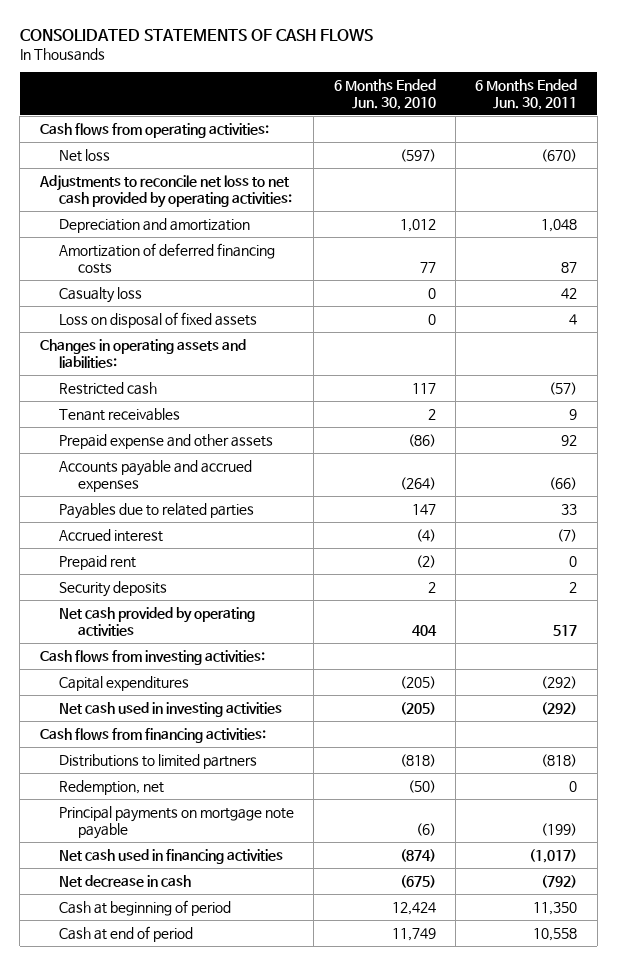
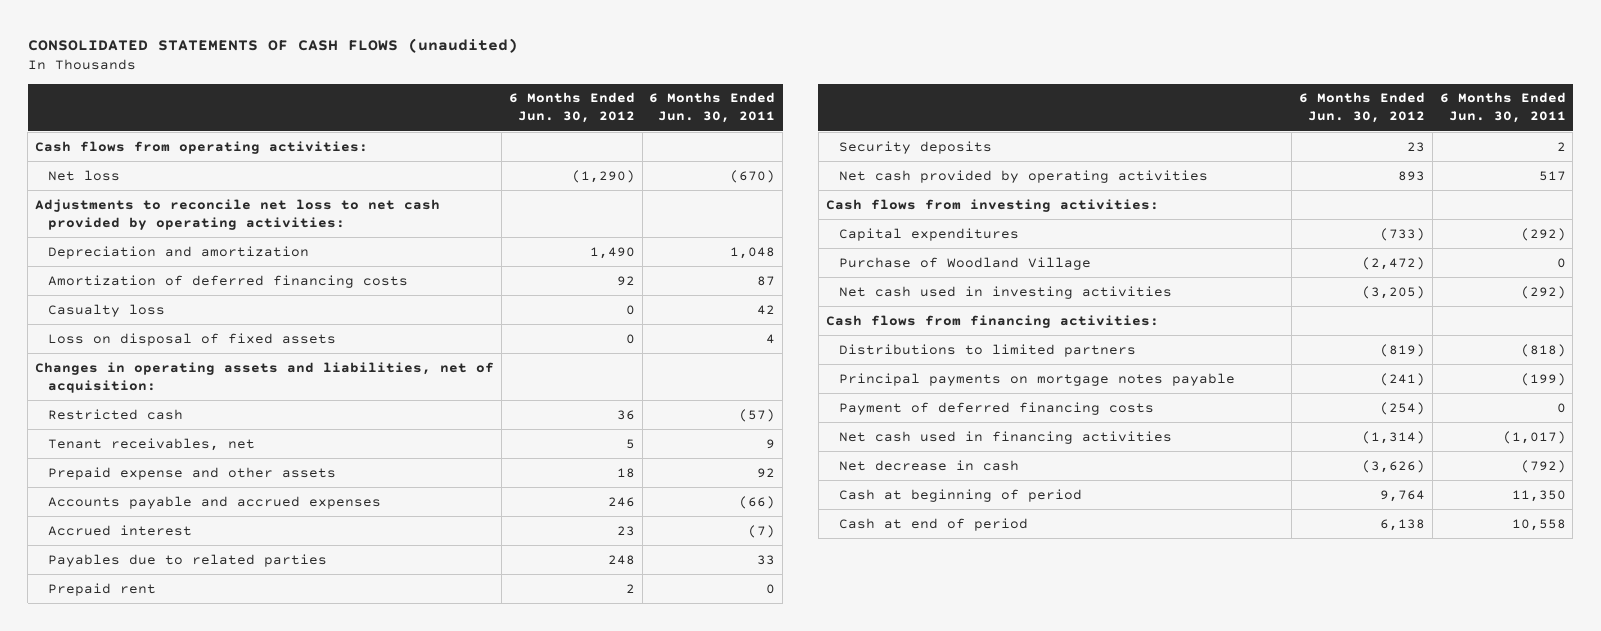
- CONSOLIDATED STATEMENTS OF CASH FLOWS
+ CONSOLIDATED STATEMENTS OF CASH FLOWS (unaudited)
- | 6 Months Ended Jun. 30, 2010 | 6 Months Ended Jun. 30, 2011
+ | 6 Months Ended Jun. 30, 2012 | 6 Months Ended Jun. 30, 2011
- Changes in operating assets and liabilities:
+ Changes in operating assets and liabilities, net of acquisition:
- Tenant receivables | 2 | 9
+ Tenant receivables, net | 5 | 9
moved down: Payables due to related parties | 248 | 33
+ Purchase of Woodland Village | (2,472) | 0
- Redemption, net | (50) | 0
- Principal payments on mortgage note payable | (6) | (199)
+ Principal payments on mortgage notes payable | (241) | (199)
+ Payment of deferred financing costs | (254) | 0

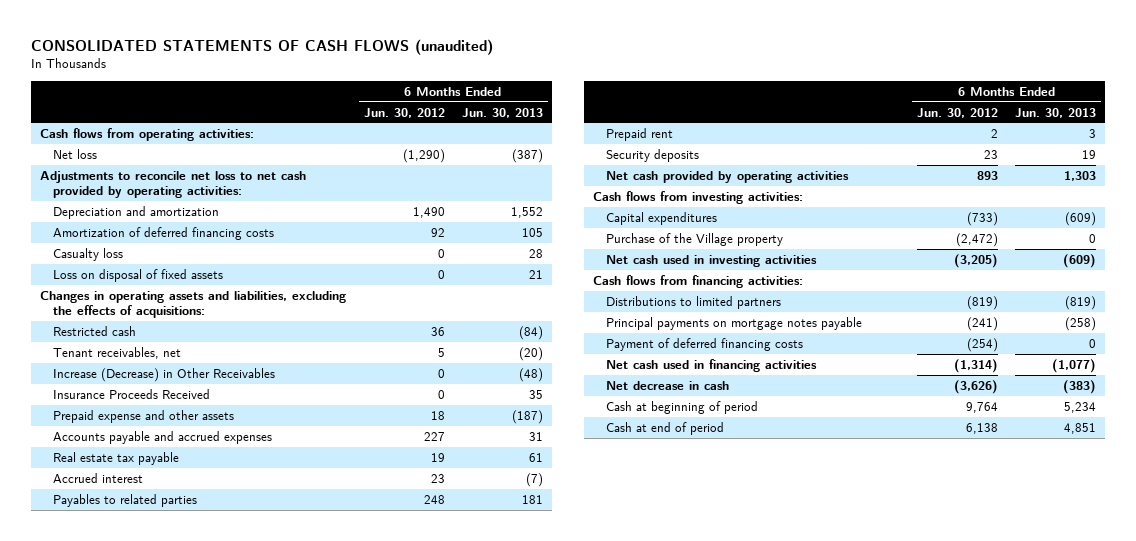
- | 6 Months Ended Jun. 30, 2012 | 6 Months Ended Jun. 30, 2011
+ | 6 Months Ended Jun. 30, 2012 | 6 Months Ended Jun. 30, 2013
- Changes in operating assets and liabilities, net of acquisition:
+ Changes in operating assets and liabilities, excluding the effects of acquisitions:
+ Increase (Decrease) in Other Receivables | 0 | (48)
+ Insurance Proceeds Received | 0 | 35
- Accounts payable and accrued expenses | 246 | (66)
+ Accounts payable and accrued expenses | 227 | 31
+ Real estate tax payable | 19 | 61
- Payables due to related parties | 248 | 33
+ Payables to related parties | 248 | 181
- Purchase of Woodland Village | (2,472) | 0
+ Purchase of the Village property | (2,472) | 0

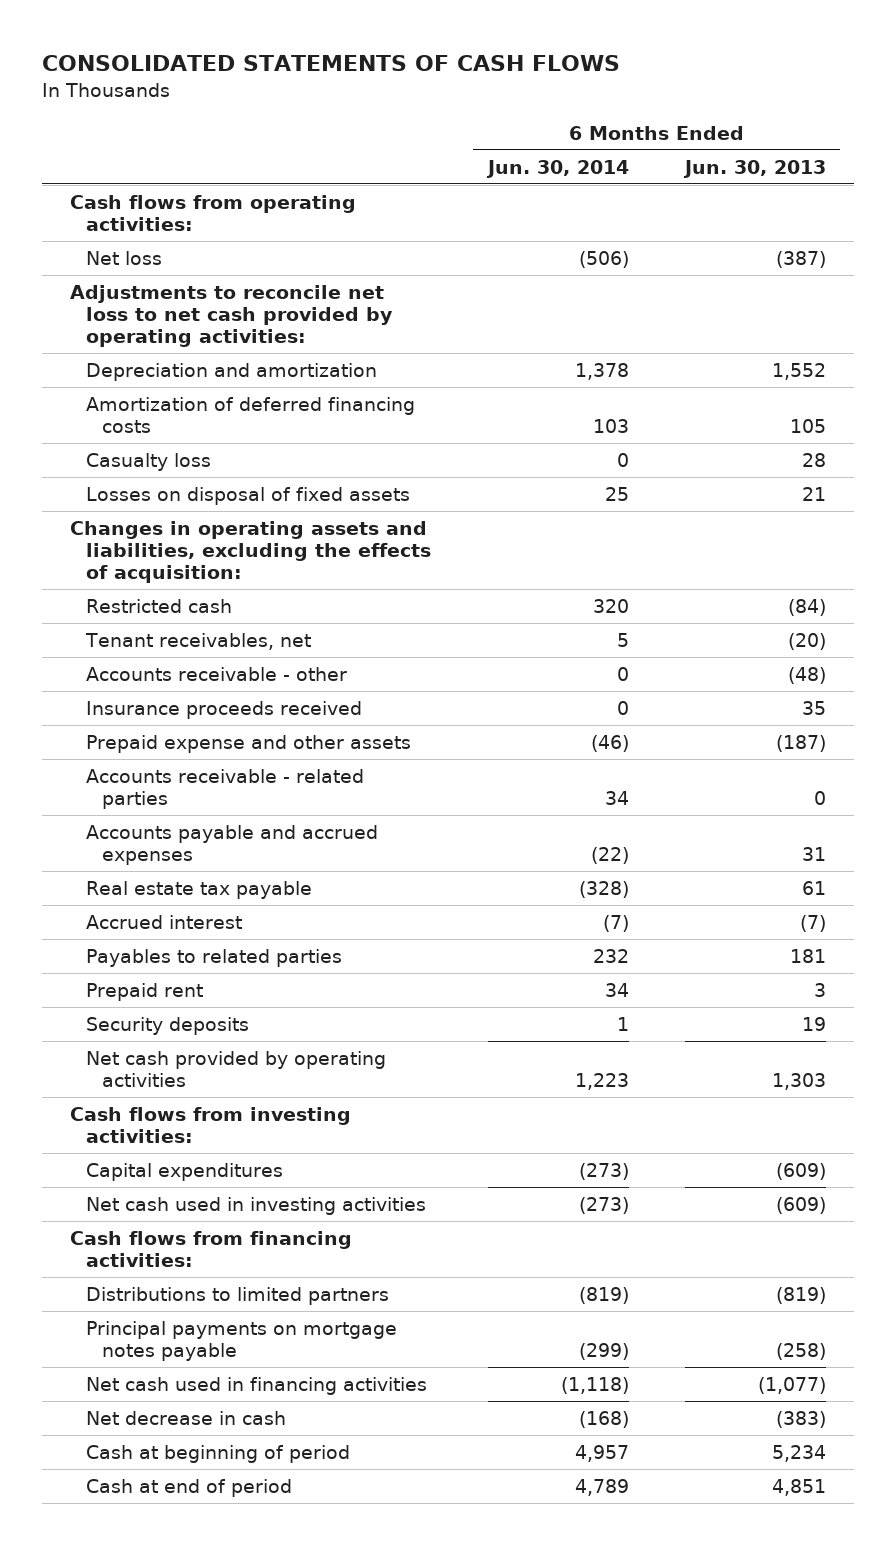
- CONSOLIDATED STATEMENTS OF CASH FLOWS (unaudited)
+ CONSOLIDATED STATEMENTS OF CASH FLOWS
- | 6 Months Ended Jun. 30, 2012 | 6 Months Ended Jun. 30, 2013
+ | 6 Months Ended Jun. 30, 2014 | 6 Months Ended Jun. 30, 2013
- Loss on disposal of fixed assets | 0 | 21
- Changes in operating assets and liabilities, excluding the effects of acquisitions:
+ Losses on disposal of fixed assets | 25 | 21
+ Changes in operating assets and liabilities, excluding the effects of acquisition:
- Increase (Decrease) in Other Receivables | 0 | (48)
- Insurance Proceeds Received | 0 | 35
+ Accounts receivable - other | 0 | (48)
+ Insurance proceeds received | 0 | 35
+ Accounts receivable - related parties | 34 | 0
- Purchase of the Village property | (2,472) | 0
- Payment of deferred financing costs | (254) | 0

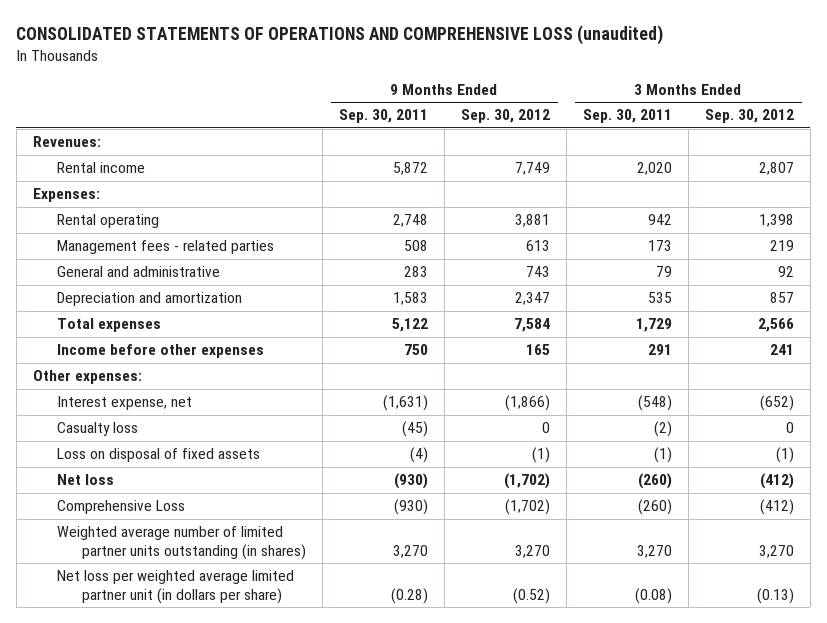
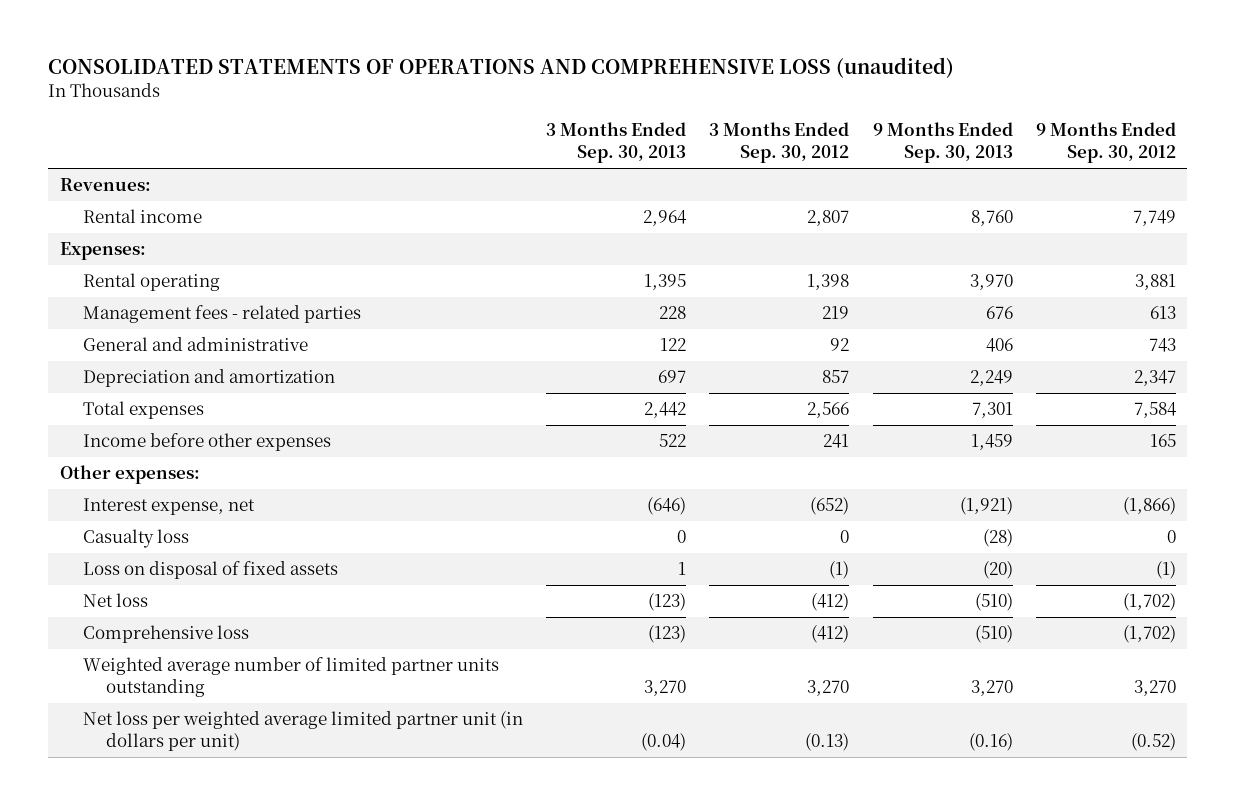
- | 9 Months Ended Sep. 30, 2011 | 9 Months Ended Sep. 30, 2012 | 3 Months Ended Sep. 30, 2011 | 3 Months Ended Sep. 30, 2012
+ | 3 Months Ended Sep. 30, 2013 | 3 Months Ended Sep. 30, 2012 | 9 Months Ended Sep. 30, 2013 | 9 Months Ended Sep. 30, 2012
- Comprehensive Loss | (930) | (1,702) | (260) | (412)
- Weighted average number of limited partner units outstanding (in shares) | 3,270 | 3,270 | 3,270 | 3,270
- Net loss per weighted average limited partner unit (in dollars per share) | (0.28) | (0.52) | (0.08) | (0.13)
+ Comprehensive loss | (123) | (412) | (510) | (1,702)
+ Weighted average number of limited partner units outstanding | 3,270 | 3,270 | 3,270 | 3,270
+ Net loss per weighted average limited partner unit (in dollars per unit) | (0.04) | (0.13) | (0.16) | (0.52)

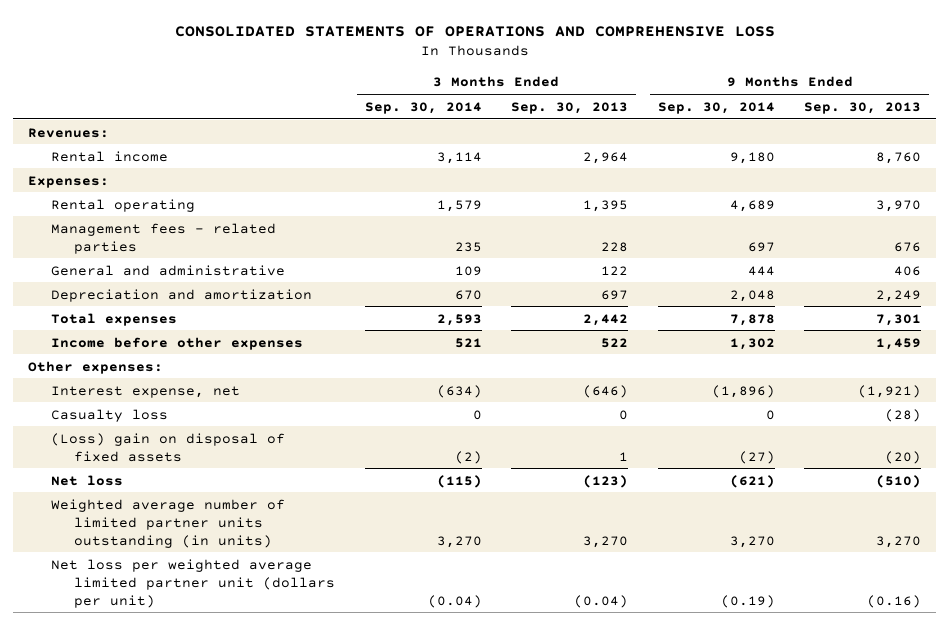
- CONSOLIDATED STATEMENTS OF OPERATIONS AND COMPREHENSIVE LOSS (unaudited)
+ CONSOLIDATED STATEMENTS OF OPERATIONS AND COMPREHENSIVE LOSS
- | 3 Months Ended Sep. 30, 2013 | 3 Months Ended Sep. 30, 2012 | 9 Months Ended Sep. 30, 2013 | 9 Months Ended Sep. 30, 2012
+ | 3 Months Ended Sep. 30, 2014 | 3 Months Ended Sep. 30, 2013 | 9 Months Ended Sep. 30, 2014 | 9 Months Ended Sep. 30, 2013
- Loss on disposal of fixed assets | 1 | (1) | (20) | (1)
+ (Loss) gain on disposal of fixed assets | (2) | 1 | (27) | (20)
- Comprehensive loss | (123) | (412) | (510) | (1,702)
- Weighted average number of limited partner units outstanding | 3,270 | 3,270 | 3,270 | 3,270
- Net loss per weighted average limited partner unit (in dollars per unit) | (0.04) | (0.13) | (0.16) | (0.52)
+ Weighted average number of limited partner units outstanding (in units) | 3,270 | 3,270 | 3,270 | 3,270
+ Net loss per weighted average limited partner unit (dollars per unit) | (0.04) | (0.04) | (0.19) | (0.16)

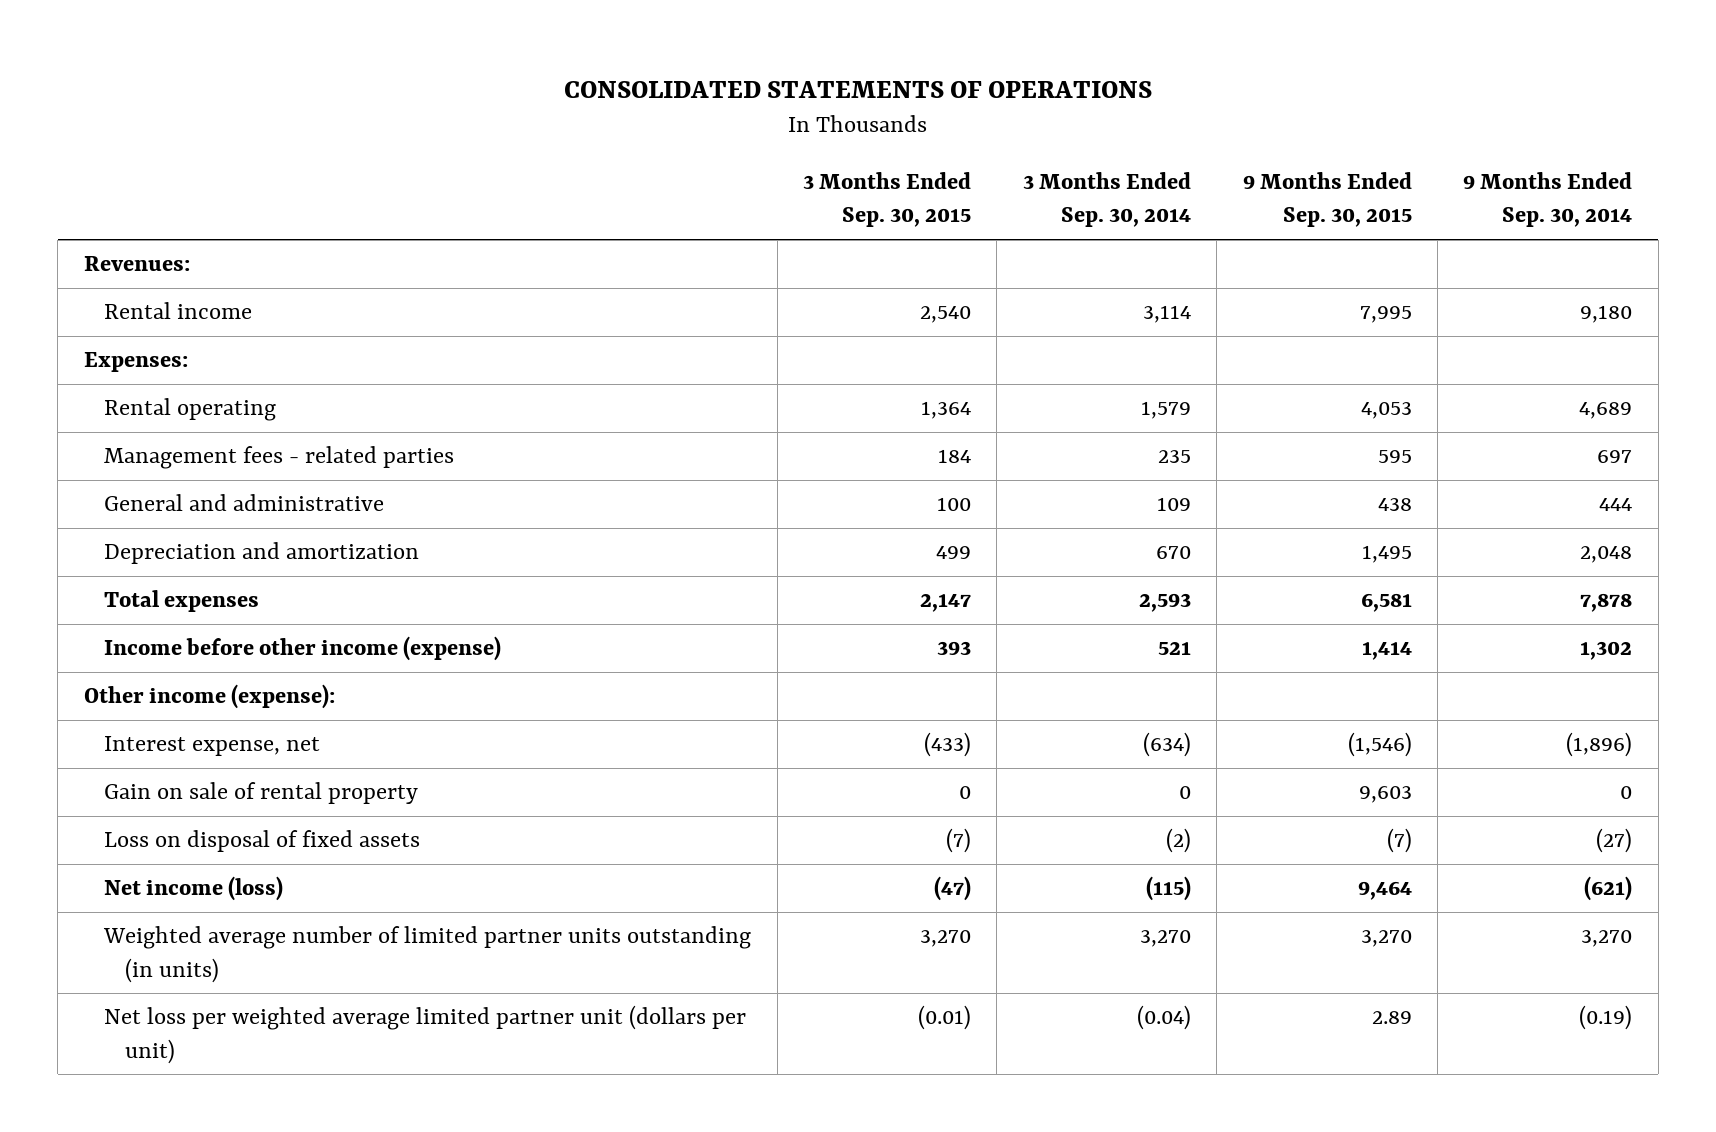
- CONSOLIDATED STATEMENTS OF OPERATIONS AND COMPREHENSIVE LOSS
+ CONSOLIDATED STATEMENTS OF OPERATIONS
- | 3 Months Ended Sep. 30, 2014 | 3 Months Ended Sep. 30, 2013 | 9 Months Ended Sep. 30, 2014 | 9 Months Ended Sep. 30, 2013
+ | 3 Months Ended Sep. 30, 2015 | 3 Months Ended Sep. 30, 2014 | 9 Months Ended Sep. 30, 2015 | 9 Months Ended Sep. 30, 2014
- Income before other expenses | 521 | 522 | 1,302 | 1,459
- Other expenses:
+ Income before other income (expense) | 393 | 521 | 1,414 | 1,302
+ Other income (expense):
- Casualty loss | 0 | 0 | 0 | (28)
- (Loss) gain on disposal of fixed assets | (2) | 1 | (27) | (20)
- Net loss | (115) | (123) | (621) | (510)
+ Gain on sale of rental property | 0 | 0 | 9,603 | 0
+ Loss on disposal of fixed assets | (7) | (2) | (7) | (27)
+ Net income (loss) | (47) | (115) | 9,464 | (621)

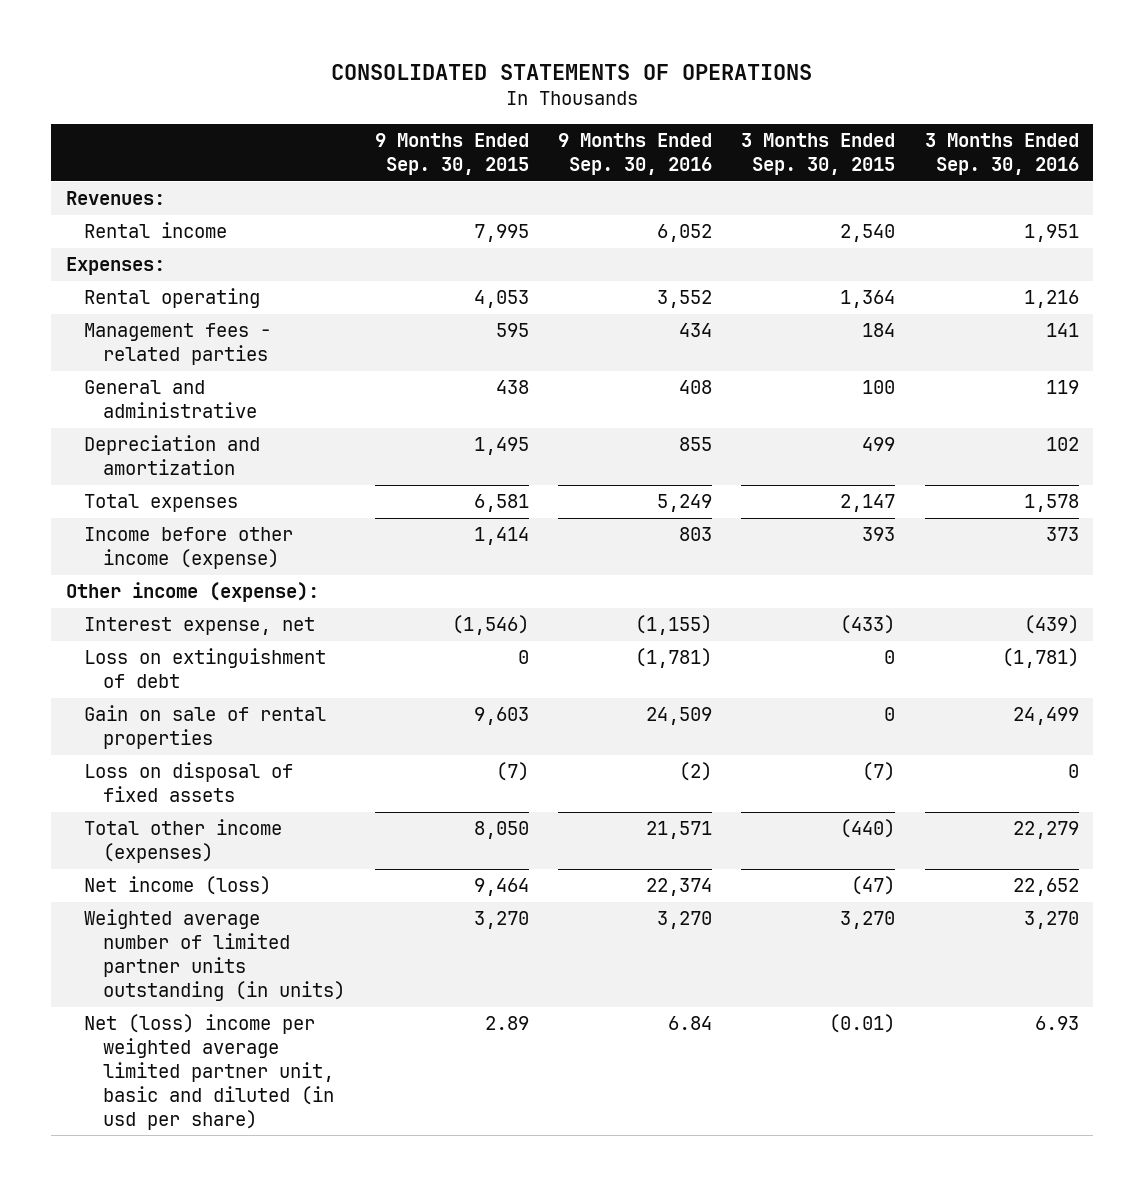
- | 3 Months Ended Sep. 30, 2015 | 3 Months Ended Sep. 30, 2014 | 9 Months Ended Sep. 30, 2015 | 9 Months Ended Sep. 30, 2014
+ | 9 Months Ended Sep. 30, 2015 | 9 Months Ended Sep. 30, 2016 | 3 Months Ended Sep. 30, 2015 | 3 Months Ended Sep. 30, 2016
- Gain on sale of rental property | 0 | 0 | 9,603 | 0
+ Loss on extinguishment of debt | 0 | (1,781) | 0 | (1,781)
+ Gain on sale of rental properties | 9,603 | 24,509 | 0 | 24,499
+ Total other income (expenses) | 8,050 | 21,571 | (440) | 22,279
- Net loss per weighted average limited partner unit (dollars per unit) | (0.01) | (0.04) | 2.89 | (0.19)
+ Net (loss) income per weighted average limited partner unit, basic and diluted (in usd per share) | 2.89 | 6.84 | (0.01) | 6.93

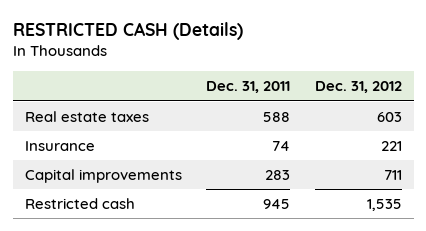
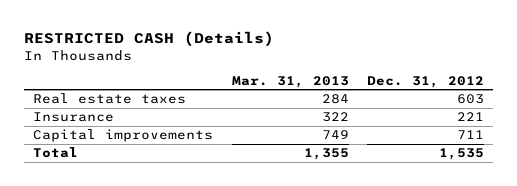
- | Dec. 31, 2011 | Dec. 31, 2012
+ | Mar. 31, 2013 | Dec. 31, 2012
- Restricted cash | 945 | 1,535
+ Total | 1,355 | 1,535

